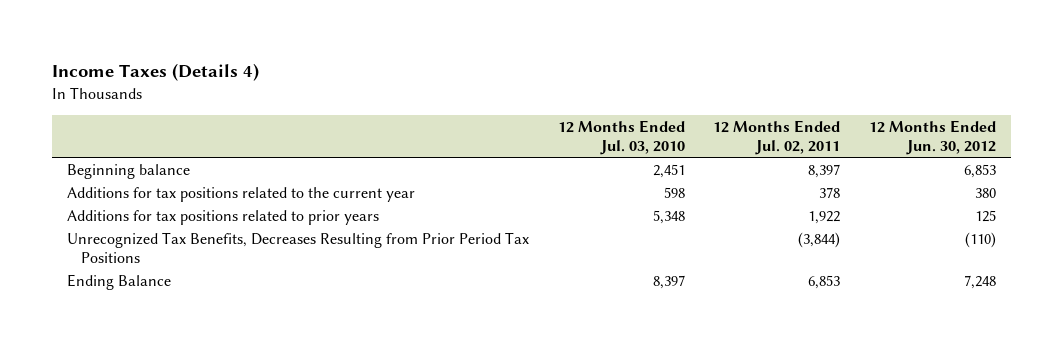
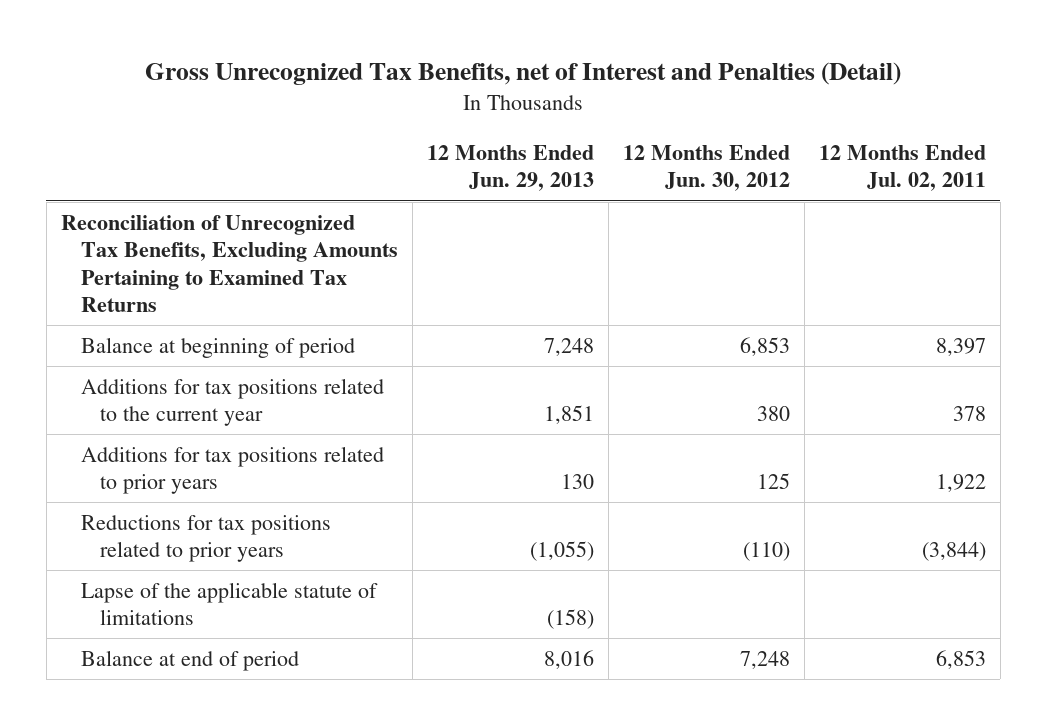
- Income Taxes (Details 4)
+ Gross Unrecognized Tax Benefits, net of Interest and Penalties (Detail)
- | 12 Months Ended Jul. 03, 2010 | 12 Months Ended Jul. 02, 2011 | 12 Months Ended Jun. 30, 2012
+ | 12 Months Ended Jun. 29, 2013 | 12 Months Ended Jun. 30, 2012 | 12 Months Ended Jul. 02, 2011
- Beginning balance | 2,451 | 8,397 | 6,853
+ Reconciliation of Unrecognized Tax Benefits, Excluding Amounts Pertaining to Examined Tax Returns
+ Balance at beginning of period | 7,248 | 6,853 | 8,397
- Unrecognized Tax Benefits, Decreases Resulting from Prior Period Tax Positions | | (3,844) | (110)
- Ending Balance | 8,397 | 6,853 | 7,248
+ Reductions for tax positions related to prior years | (1,055) | (110) | (3,844)
+ Lapse of the applicable statute of limitations | (158) | |
+ Balance at end of period | 8,016 | 7,248 | 6,853

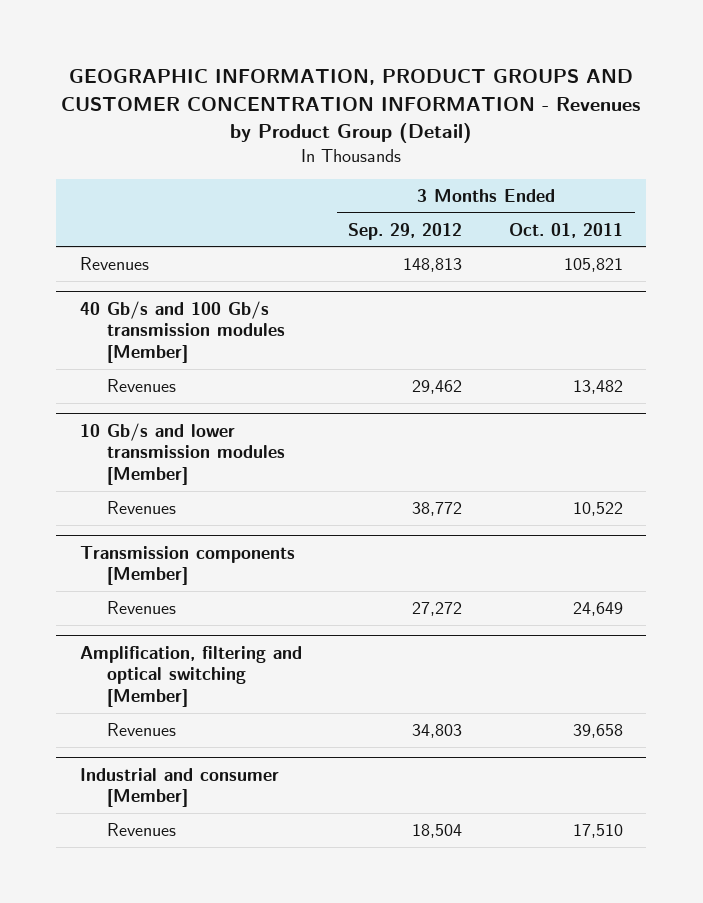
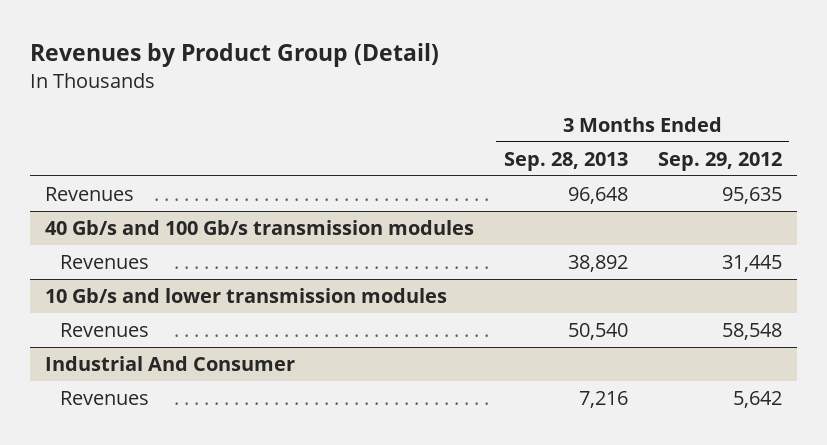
- GEOGRAPHIC INFORMATION, PRODUCT GROUPS AND CUSTOMER CONCENTRATION INFORMATION - Revenues by Product Group (Detail)
+ Revenues by Product Group (Detail)
- | 3 Months Ended Sep. 29, 2012 | 3 Months Ended Oct. 01, 2011
+ | 3 Months Ended Sep. 28, 2013 | 3 Months Ended Sep. 29, 2012
- Revenues | 148,813 | 105,821
- 40 Gb/s and 100 Gb/s transmission modules [Member]
- Revenues | 29,462 | 13,482
- 10 Gb/s and lower transmission modules [Member]
- Revenues | 38,772 | 10,522
- Transmission components [Member]
- Revenues | 27,272 | 24,649
- Amplification, filtering and optical switching [Member]
- Revenues | 34,803 | 39,658
- Industrial and consumer [Member]
- Revenues | 18,504 | 17,510
+ Revenues | 96,648 | 95,635
+ 40 Gb/s and 100 Gb/s transmission modules
+ Revenues | 38,892 | 31,445
+ 10 Gb/s and lower transmission modules
+ Revenues | 50,540 | 58,548
+ Industrial And Consumer
+ Revenues | 7,216 | 5,642

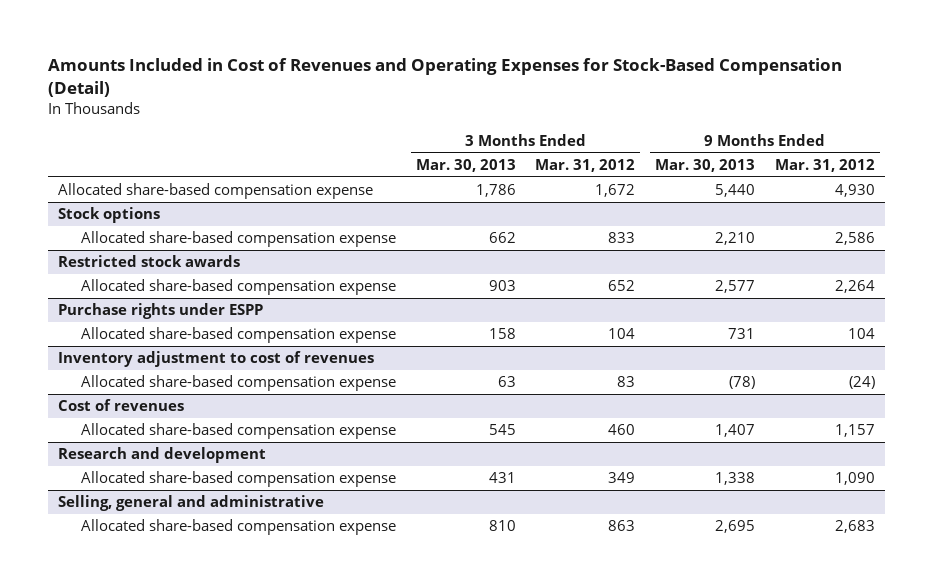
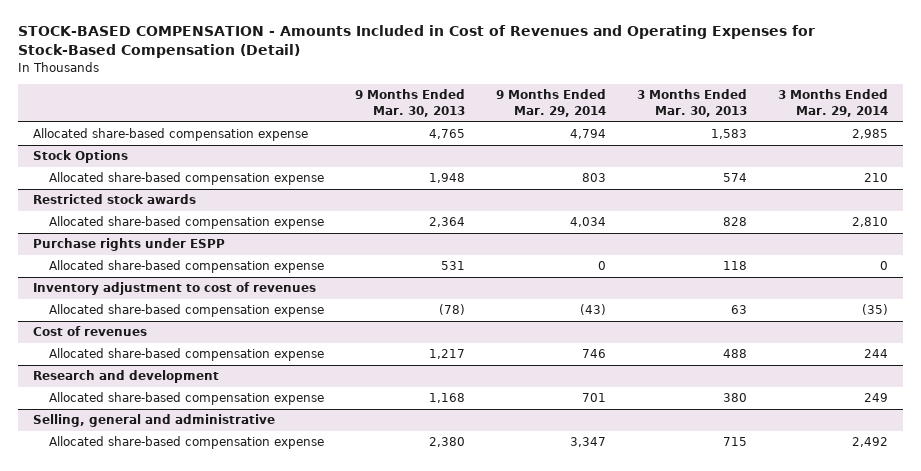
- Amounts Included in Cost of Revenues and Operating Expenses for Stock-Based Compensation (Detail)
+ STOCK-BASED COMPENSATION - Amounts Included in Cost of Revenues and Operating Expenses for Stock-Based Compensation (Detail)
- | 3 Months Ended Mar. 30, 2013 | 3 Months Ended Mar. 31, 2012 | 9 Months Ended Mar. 30, 2013 | 9 Months Ended Mar. 31, 2012
+ | 9 Months Ended Mar. 30, 2013 | 9 Months Ended Mar. 29, 2014 | 3 Months Ended Mar. 30, 2013 | 3 Months Ended Mar. 29, 2014
- Allocated share-based compensation expense | 1,786 | 1,672 | 5,440 | 4,930
- Stock options
- Allocated share-based compensation expense | 662 | 833 | 2,210 | 2,586
+ Allocated share-based compensation expense | 4,765 | 4,794 | 1,583 | 2,985
+ Stock Options
+ Allocated share-based compensation expense | 1,948 | 803 | 574 | 210
@ Restricted stock awards
- Allocated share-based compensation expense | 903 | 652 | 2,577 | 2,264
+ Allocated share-based compensation expense | 2,364 | 4,034 | 828 | 2,810
@ Purchase rights under ESPP
- Allocated share-based compensation expense | 158 | 104 | 731 | 104
+ Allocated share-based compensation expense | 531 | 0 | 118 | 0
@ Cost of revenues
- Allocated share-based compensation expense | 545 | 460 | 1,407 | 1,157
+ Allocated share-based compensation expense | 1,217 | 746 | 488 | 244
@ Research and development
- Allocated share-based compensation expense | 431 | 349 | 1,338 | 1,090
+ Allocated share-based compensation expense | 1,168 | 701 | 380 | 249
@ Selling, general and administrative
- Allocated share-based compensation expense | 810 | 863 | 2,695 | 2,683
+ Allocated share-based compensation expense | 2,380 | 3,347 | 715 | 2,492

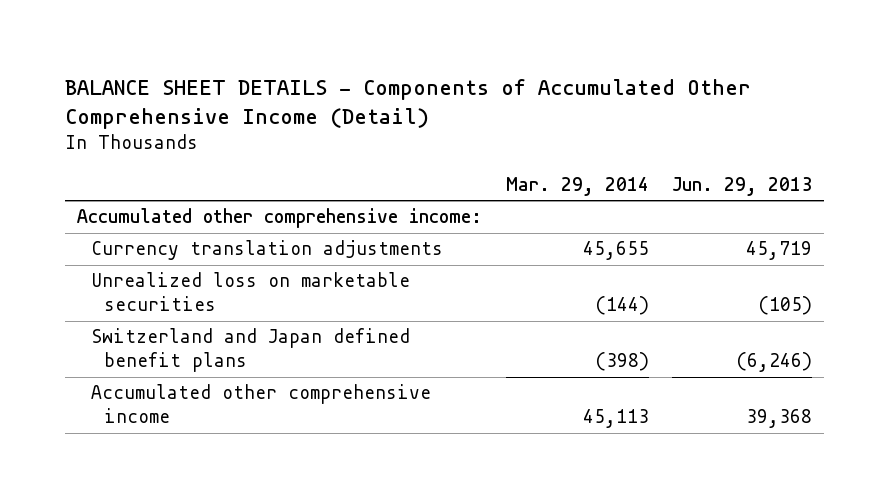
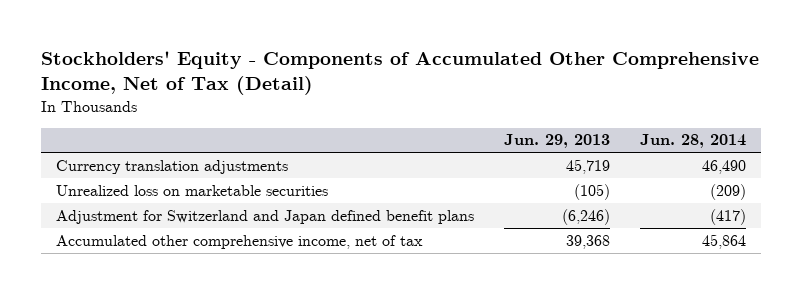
- BALANCE SHEET DETAILS - Components of Accumulated Other Comprehensive Income (Detail)
+ Stockholders' Equity - Components of Accumulated Other Comprehensive Income, Net of Tax (Detail)
- | Mar. 29, 2014 | Jun. 29, 2013
+ | Jun. 29, 2013 | Jun. 28, 2014
- Accumulated other comprehensive income:
- Switzerland and Japan defined benefit plans | (398) | (6,246)
- Accumulated other comprehensive income | 45,113 | 39,368
+ Adjustment for Switzerland and Japan defined benefit plans | (6,246) | (417)
+ Accumulated other comprehensive income, net of tax | 39,368 | 45,864

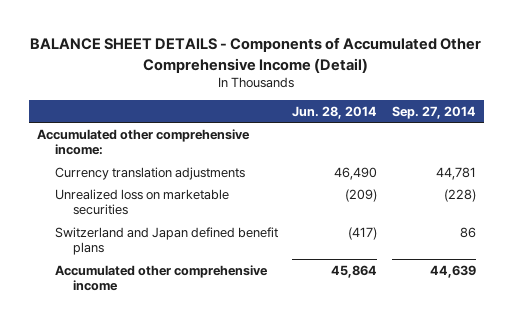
- Stockholders' Equity - Components of Accumulated Other Comprehensive Income, Net of Tax (Detail)
+ BALANCE SHEET DETAILS - Components of Accumulated Other Comprehensive Income (Detail)
- | Jun. 29, 2013 | Jun. 28, 2014
+ | Jun. 28, 2014 | Sep. 27, 2014
+ Accumulated other comprehensive income:
- Adjustment for Switzerland and Japan defined benefit plans | (6,246) | (417)
- Accumulated other comprehensive income, net of tax | 39,368 | 45,864
+ Switzerland and Japan defined benefit plans | (417) | 86
+ Accumulated other comprehensive income | 45,864 | 44,639

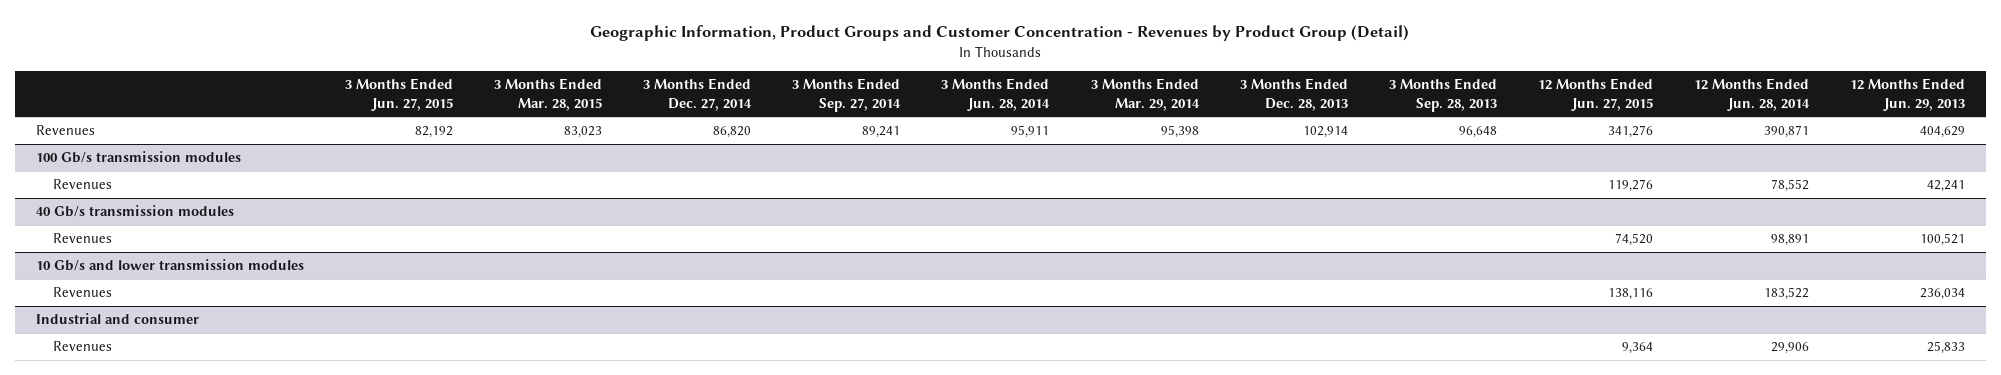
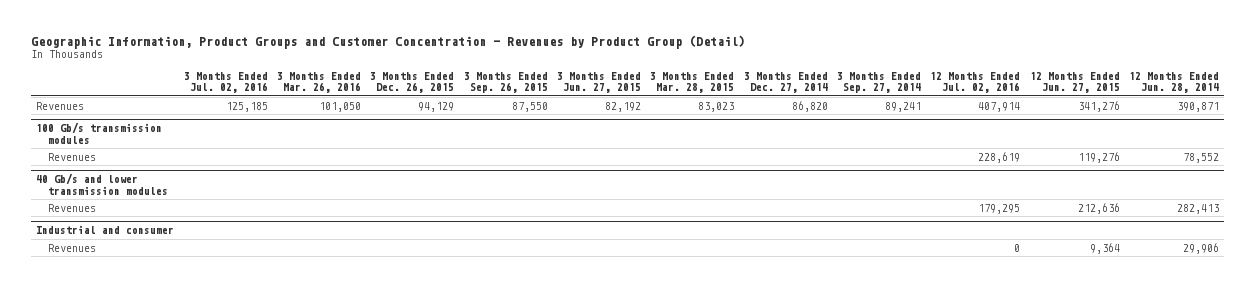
- | 3 Months Ended Jun. 27, 2015 | 3 Months Ended Mar. 28, 2015 | 3 Months Ended Dec. 27, 2014 | 3 Months Ended Sep. 27, 2014 | 3 Months Ended Jun. 28, 2014 | 3 Months Ended Mar. 29, 2014 | 3 Months Ended Dec. 28, 2013 | 3 Months Ended Sep. 28, 2013 | 12 Months Ended Jun. 27, 2015 | 12 Months Ended Jun. 28, 2014 | 12 Months Ended Jun. 29, 2013
+ | 3 Months Ended Jul. 02, 2016 | 3 Months Ended Mar. 26, 2016 | 3 Months Ended Dec. 26, 2015 | 3 Months Ended Sep. 26, 2015 | 3 Months Ended Jun. 27, 2015 | 3 Months Ended Mar. 28, 2015 | 3 Months Ended Dec. 27, 2014 | 3 Months Ended Sep. 27, 2014 | 12 Months Ended Jul. 02, 2016 | 12 Months Ended Jun. 27, 2015 | 12 Months Ended Jun. 28, 2014
- 40 Gb/s transmission modules
- Revenues | | | | | | | | | 74,520 | 98,891 | 100,521
- 10 Gb/s and lower transmission modules
- Revenues | | | | | | | | | 138,116 | 183,522 | 236,034
+ 40 Gb/s and lower transmission modules
+ Revenues | | | | | | | | | 179,295 | 212,636 | 282,413

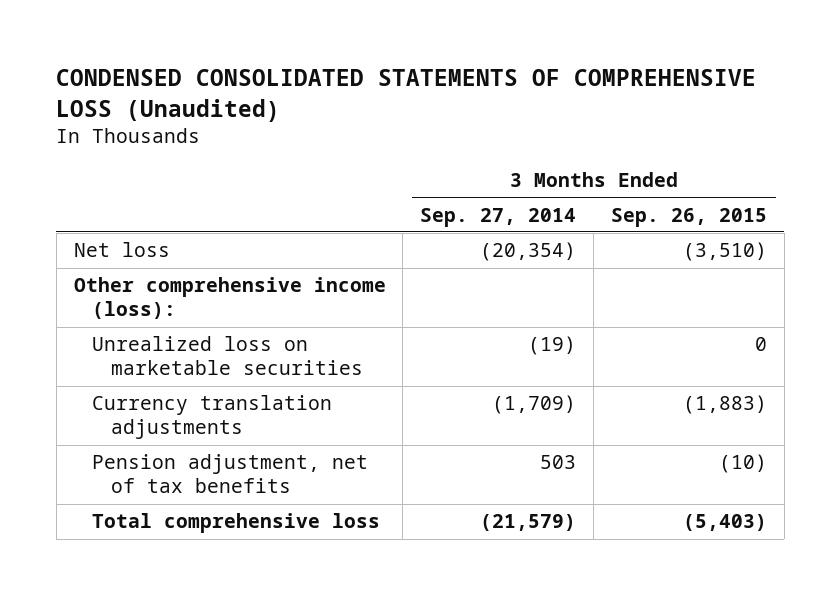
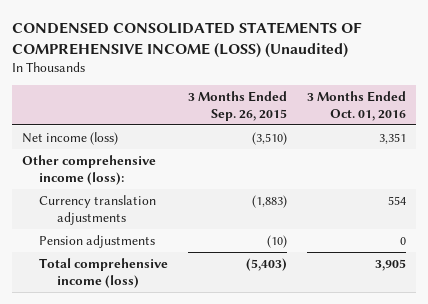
- CONDENSED CONSOLIDATED STATEMENTS OF COMPREHENSIVE LOSS (Unaudited)
+ CONDENSED CONSOLIDATED STATEMENTS OF COMPREHENSIVE INCOME (LOSS) (Unaudited)
- | 3 Months Ended Sep. 27, 2014 | 3 Months Ended Sep. 26, 2015
+ | 3 Months Ended Sep. 26, 2015 | 3 Months Ended Oct. 01, 2016
- Net loss | (20,354) | (3,510)
+ Net income (loss) | (3,510) | 3,351
- Unrealized loss on marketable securities | (19) | 0
- Pension adjustment, net of tax benefits | 503 | (10)
- Total comprehensive loss | (21,579) | (5,403)
+ Pension adjustments | (10) | 0
+ Total comprehensive income (loss) | (5,403) | 3,905

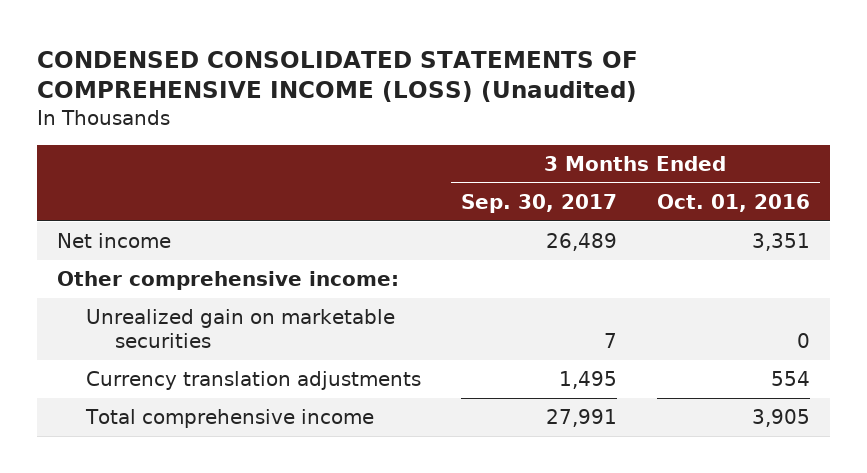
- | 3 Months Ended Sep. 26, 2015 | 3 Months Ended Oct. 01, 2016
+ | 3 Months Ended Sep. 30, 2017 | 3 Months Ended Oct. 01, 2016
- Net income (loss) | (3,510) | 3,351
- Other comprehensive income (loss):
+ Net income | 26,489 | 3,351
+ Other comprehensive income:
+ Unrealized gain on marketable securities | 7 | 0
- Pension adjustments | (10) | 0
- Total comprehensive income (loss) | (5,403) | 3,905
+ Total comprehensive income | 27,991 | 3,905

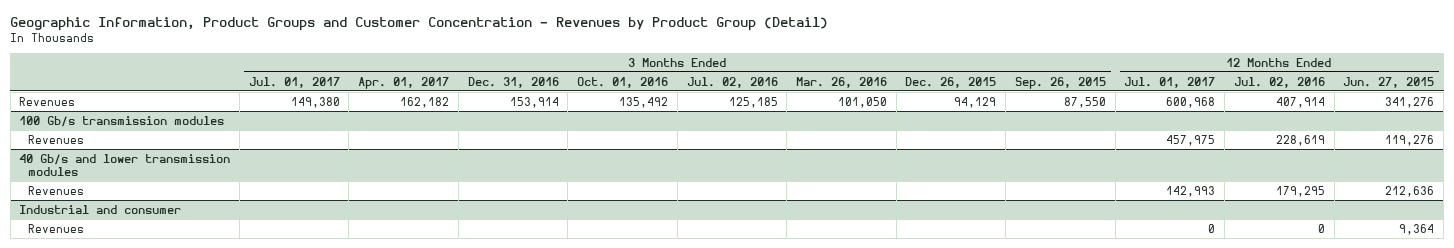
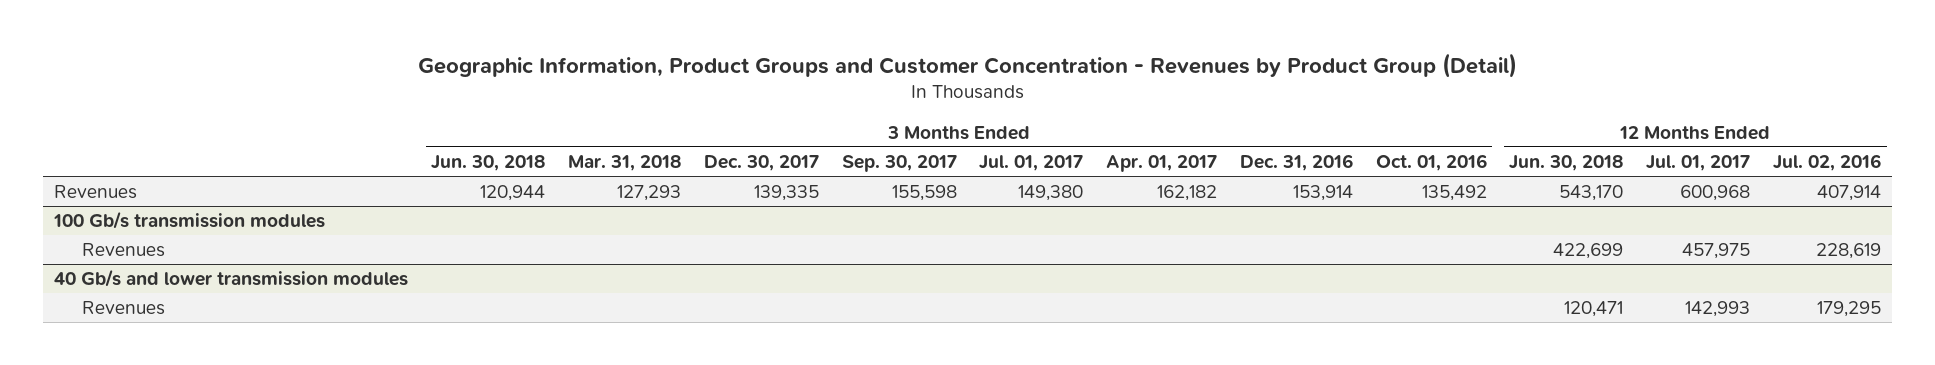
- | 3 Months Ended Jul. 01, 2017 | 3 Months Ended Apr. 01, 2017 | 3 Months Ended Dec. 31, 2016 | 3 Months Ended Oct. 01, 2016 | 3 Months Ended Jul. 02, 2016 | 3 Months Ended Mar. 26, 2016 | 3 Months Ended Dec. 26, 2015 | 3 Months Ended Sep. 26, 2015 | 12 Months Ended Jul. 01, 2017 | 12 Months Ended Jul. 02, 2016 | 12 Months Ended Jun. 27, 2015
+ | 3 Months Ended Jun. 30, 2018 | 3 Months Ended Mar. 31, 2018 | 3 Months Ended Dec. 30, 2017 | 3 Months Ended Sep. 30, 2017 | 3 Months Ended Jul. 01, 2017 | 3 Months Ended Apr. 01, 2017 | 3 Months Ended Dec. 31, 2016 | 3 Months Ended Oct. 01, 2016 | 12 Months Ended Jun. 30, 2018 | 12 Months Ended Jul. 01, 2017 | 12 Months Ended Jul. 02, 2016
- Industrial and consumer
- Revenues | | | | | | | | | 0 | 0 | 9,364

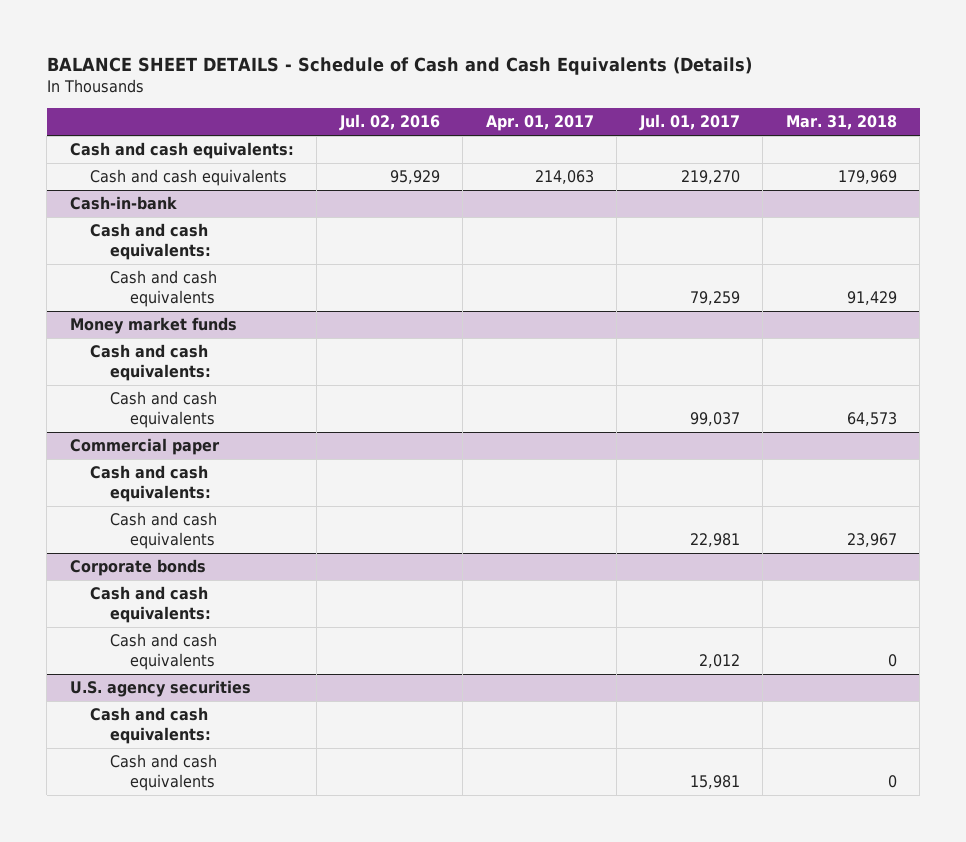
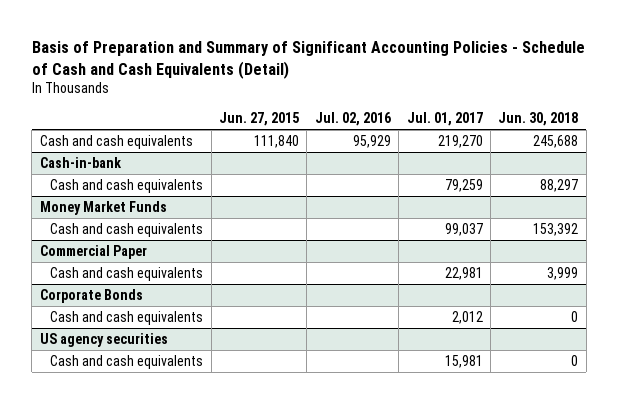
- BALANCE SHEET DETAILS - Schedule of Cash and Cash Equivalents (Details)
+ Basis of Preparation and Summary of Significant Accounting Policies - Schedule of Cash and Cash Equivalents (Detail)
- | Jul. 02, 2016 | Apr. 01, 2017 | Jul. 01, 2017 | Mar. 31, 2018
+ | Jun. 27, 2015 | Jul. 02, 2016 | Jul. 01, 2017 | Jun. 30, 2018
- Cash and cash equivalents:
@ Cash-in-bank
- Cash and cash equivalents:
- Money market funds
- Cash and cash equivalents:
+ Money Market Funds
- Commercial paper
- Cash and cash equivalents:
+ Commercial Paper
- Corporate bonds
- Cash and cash equivalents:
+ Corporate Bonds
- U.S. agency securities
- Cash and cash equivalents:
+ US agency securities

